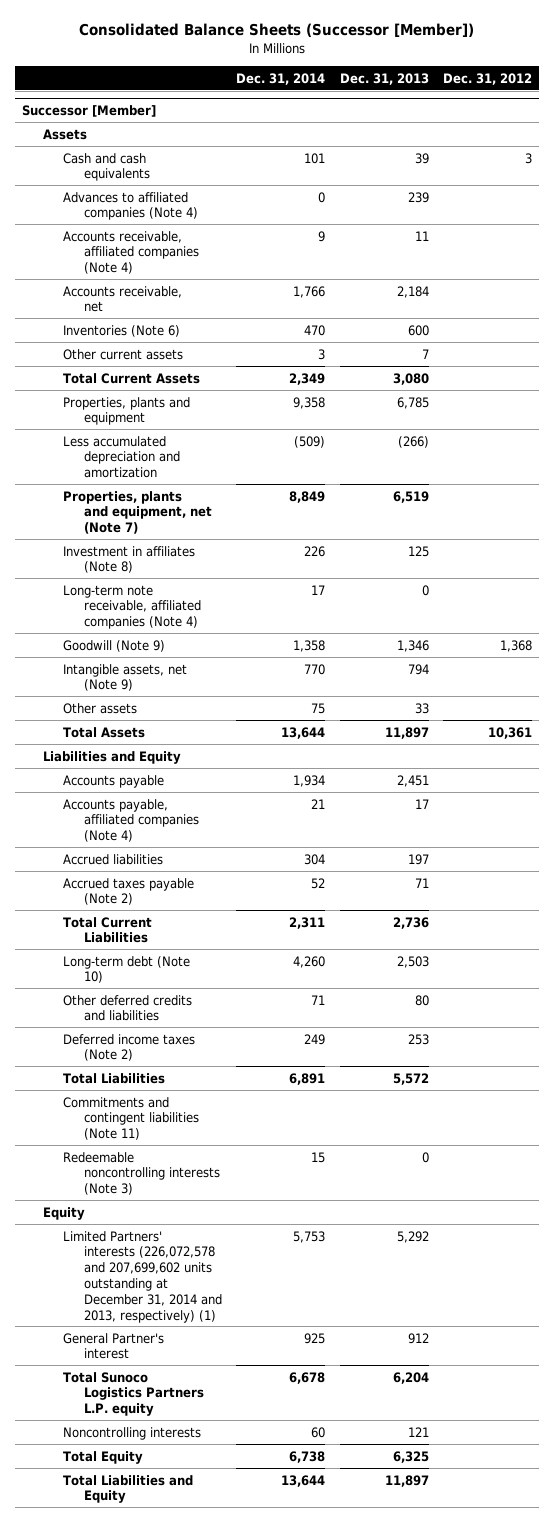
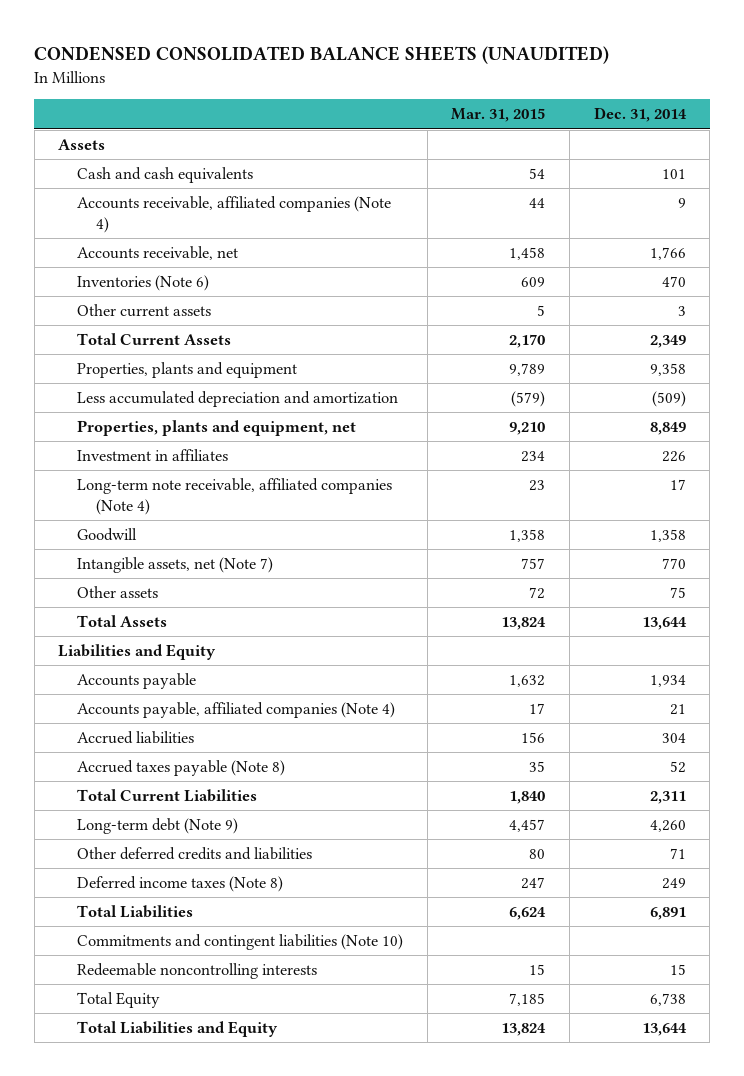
- Consolidated Balance Sheets (Successor [Member])
+ CONDENSED CONSOLIDATED BALANCE SHEETS (UNAUDITED)
- | Dec. 31, 2014 | Dec. 31, 2013 | Dec. 31, 2012
+ | Mar. 31, 2015 | Dec. 31, 2014
- Successor [Member]
- Advances to affiliated companies (Note 4) | 0 | 239 |
- Properties, plants and equipment, net (Note 7) | 8,849 | 6,519 |
- Investment in affiliates (Note 8) | 226 | 125 |
+ Properties, plants and equipment, net | 9,210 | 8,849
+ Investment in affiliates | 234 | 226
- Goodwill (Note 9) | 1,358 | 1,346 | 1,368
- Intangible assets, net (Note 9) | 770 | 794 |
+ Goodwill | 1,358 | 1,358
+ Intangible assets, net (Note 7) | 757 | 770
- Accrued taxes payable (Note 2) | 52 | 71 |
+ Accrued taxes payable (Note 8) | 35 | 52
- Long-term debt (Note 10) | 4,260 | 2,503 |
+ Long-term debt (Note 9) | 4,457 | 4,260
- Deferred income taxes (Note 2) | 249 | 253 |
+ Deferred income taxes (Note 8) | 247 | 249
- Commitments and contingent liabilities (Note 11)
- Redeemable noncontrolling interests (Note 3) | 15 | 0 |
- Equity
- Limited Partners' interests (226,072,578 and 207,699,602 units outstanding at December 31, 2014 and 2013, respectively) (1) | 5,753 | 5,292 |
- General Partner's interest | 925 | 912 |
- Total Sunoco Logistics Partners L.P. equity | 6,678 | 6,204 |
- Noncontrolling interests | 60 | 121 |
+ Commitments and contingent liabilities (Note 10)
+ Redeemable noncontrolling interests | 15 | 15

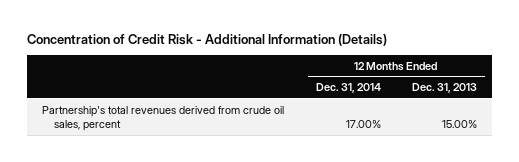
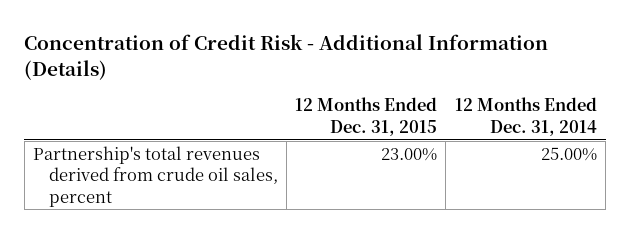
- | 12 Months Ended Dec. 31, 2014 | 12 Months Ended Dec. 31, 2013
+ | 12 Months Ended Dec. 31, 2015 | 12 Months Ended Dec. 31, 2014
- Partnership's total revenues derived from crude oil sales, percent | 17.00% | 15.00%
+ Partnership's total revenues derived from crude oil sales, percent | 23.00% | 25.00%

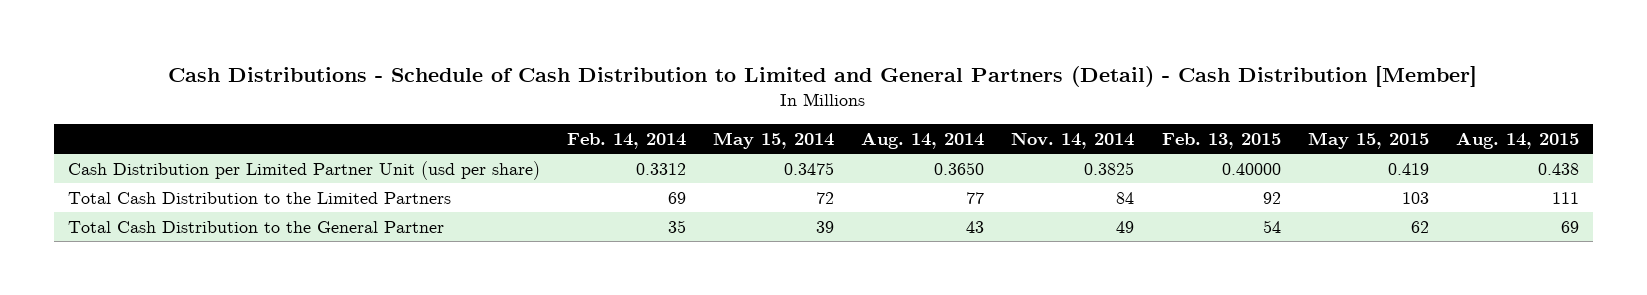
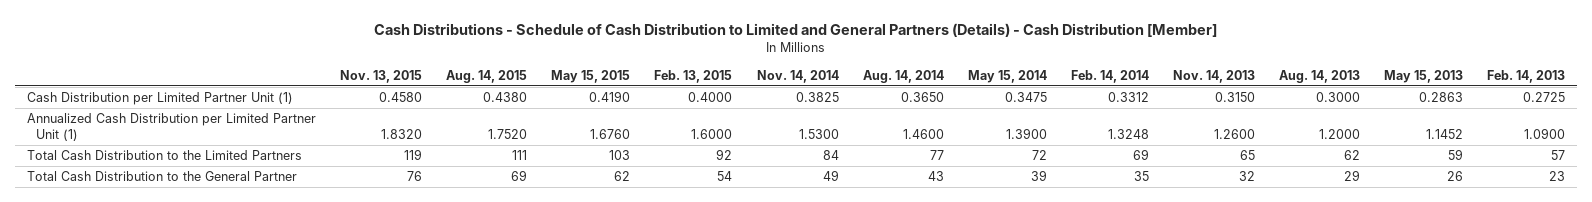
- Cash Distributions - Schedule of Cash Distribution to Limited and General Partners (Detail) - Cash Distribution [Member]
+ Cash Distributions - Schedule of Cash Distribution to Limited and General Partners (Details) - Cash Distribution [Member]
- | Feb. 14, 2014 | May 15, 2014 | Aug. 14, 2014 | Nov. 14, 2014 | Feb. 13, 2015 | May 15, 2015 | Aug. 14, 2015
+ | Nov. 13, 2015 | Aug. 14, 2015 | May 15, 2015 | Feb. 13, 2015 | Nov. 14, 2014 | Aug. 14, 2014 | May 15, 2014 | Feb. 14, 2014 | Nov. 14, 2013 | Aug. 14, 2013 | May 15, 2013 | Feb. 14, 2013
- Cash Distribution per Limited Partner Unit (usd per share) | 0.3312 | 0.3475 | 0.3650 | 0.3825 | 0.40000 | 0.419 | 0.438
+ Cash Distribution per Limited Partner Unit (1) | 0.4580 | 0.4380 | 0.4190 | 0.4000 | 0.3825 | 0.3650 | 0.3475 | 0.3312 | 0.3150 | 0.3000 | 0.2863 | 0.2725
+ Annualized Cash Distribution per Limited Partner Unit (1) | 1.8320 | 1.7520 | 1.6760 | 1.6000 | 1.5300 | 1.4600 | 1.3900 | 1.3248 | 1.2600 | 1.2000 | 1.1452 | 1.0900

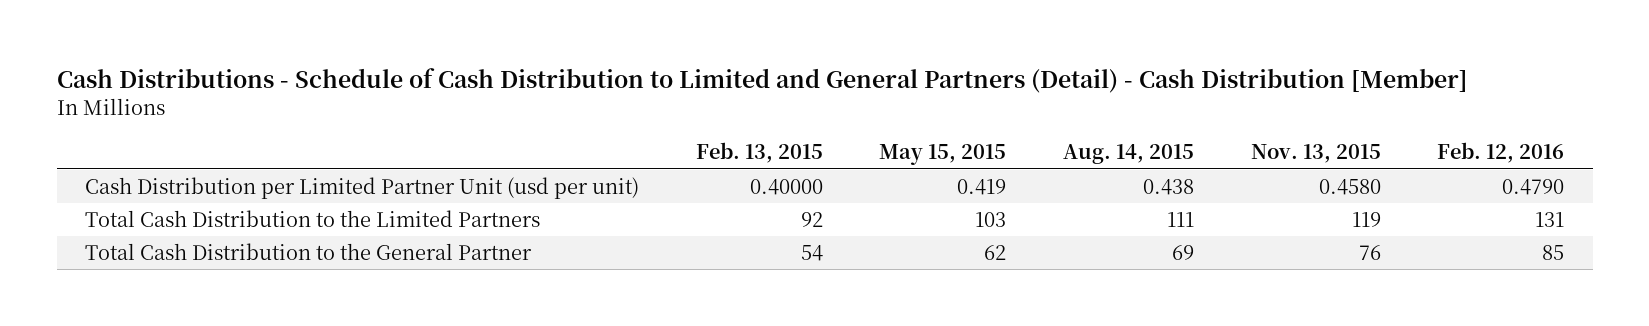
- Cash Distributions - Schedule of Cash Distribution to Limited and General Partners (Details) - Cash Distribution [Member]
+ Cash Distributions - Schedule of Cash Distribution to Limited and General Partners (Detail) - Cash Distribution [Member]
- | Nov. 13, 2015 | Aug. 14, 2015 | May 15, 2015 | Feb. 13, 2015 | Nov. 14, 2014 | Aug. 14, 2014 | May 15, 2014 | Feb. 14, 2014 | Nov. 14, 2013 | Aug. 14, 2013 | May 15, 2013 | Feb. 14, 2013
+ | Feb. 13, 2015 | May 15, 2015 | Aug. 14, 2015 | Nov. 13, 2015 | Feb. 12, 2016
- Cash Distribution per Limited Partner Unit (1) | 0.4580 | 0.4380 | 0.4190 | 0.4000 | 0.3825 | 0.3650 | 0.3475 | 0.3312 | 0.3150 | 0.3000 | 0.2863 | 0.2725
- Annualized Cash Distribution per Limited Partner Unit (1) | 1.8320 | 1.7520 | 1.6760 | 1.6000 | 1.5300 | 1.4600 | 1.3900 | 1.3248 | 1.2600 | 1.2000 | 1.1452 | 1.0900
+ Cash Distribution per Limited Partner Unit (usd per unit) | 0.40000 | 0.419 | 0.438 | 0.4580 | 0.4790

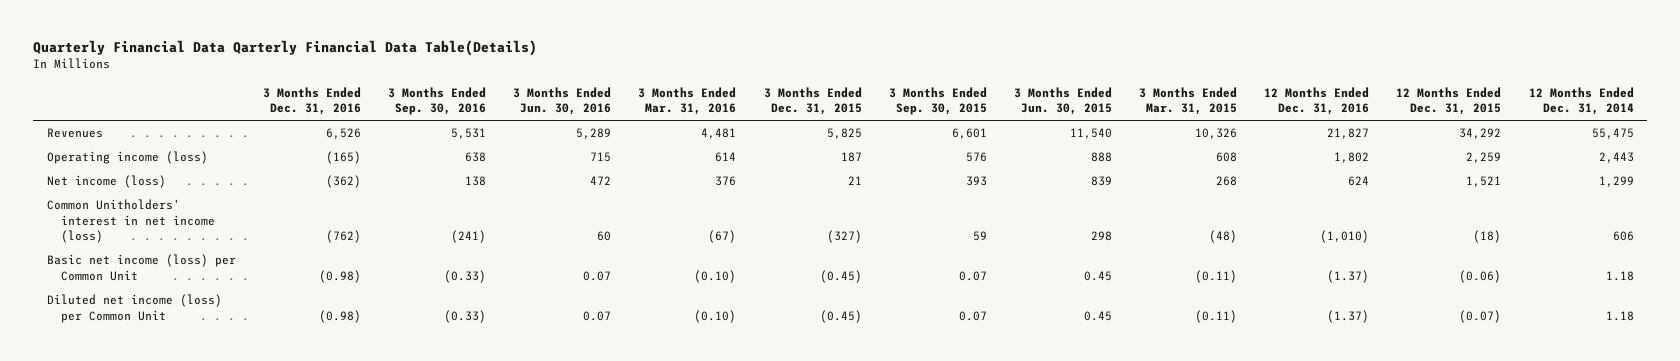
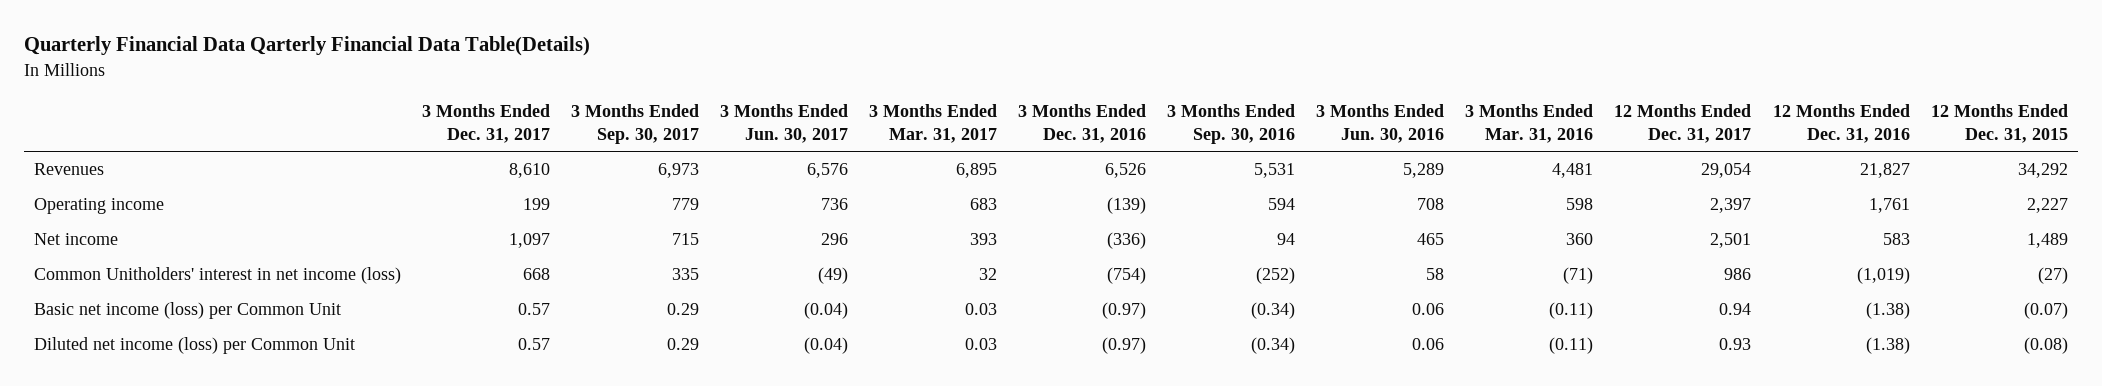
- | 3 Months Ended Dec. 31, 2016 | 3 Months Ended Sep. 30, 2016 | 3 Months Ended Jun. 30, 2016 | 3 Months Ended Mar. 31, 2016 | 3 Months Ended Dec. 31, 2015 | 3 Months Ended Sep. 30, 2015 | 3 Months Ended Jun. 30, 2015 | 3 Months Ended Mar. 31, 2015 | 12 Months Ended Dec. 31, 2016 | 12 Months Ended Dec. 31, 2015 | 12 Months Ended Dec. 31, 2014
+ | 3 Months Ended Dec. 31, 2017 | 3 Months Ended Sep. 30, 2017 | 3 Months Ended Jun. 30, 2017 | 3 Months Ended Mar. 31, 2017 | 3 Months Ended Dec. 31, 2016 | 3 Months Ended Sep. 30, 2016 | 3 Months Ended Jun. 30, 2016 | 3 Months Ended Mar. 31, 2016 | 12 Months Ended Dec. 31, 2017 | 12 Months Ended Dec. 31, 2016 | 12 Months Ended Dec. 31, 2015
- Operating income (loss) | (165) | 638 | 715 | 614 | 187 | 576 | 888 | 608 | 1,802 | 2,259 | 2,443
- Net income (loss) | (362) | 138 | 472 | 376 | 21 | 393 | 839 | 268 | 624 | 1,521 | 1,299
- Common Unitholders' interest in net income (loss) | (762) | (241) | 60 | (67) | (327) | 59 | 298 | (48) | (1,010) | (18) | 606
- Basic net income (loss) per Common Unit | (0.98) | (0.33) | 0.07 | (0.10) | (0.45) | 0.07 | 0.45 | (0.11) | (1.37) | (0.06) | 1.18
- Diluted net income (loss) per Common Unit | (0.98) | (0.33) | 0.07 | (0.10) | (0.45) | 0.07 | 0.45 | (0.11) | (1.37) | (0.07) | 1.18
+ Operating income | 199 | 779 | 736 | 683 | (139) | 594 | 708 | 598 | 2,397 | 1,761 | 2,227
+ Net income | 1,097 | 715 | 296 | 393 | (336) | 94 | 465 | 360 | 2,501 | 583 | 1,489
+ Common Unitholders' interest in net income (loss) | 668 | 335 | (49) | 32 | (754) | (252) | 58 | (71) | 986 | (1,019) | (27)
+ Basic net income (loss) per Common Unit | 0.57 | 0.29 | (0.04) | 0.03 | (0.97) | (0.34) | 0.06 | (0.11) | 0.94 | (1.38) | (0.07)
+ Diluted net income (loss) per Common Unit | 0.57 | 0.29 | (0.04) | 0.03 | (0.97) | (0.34) | 0.06 | (0.11) | 0.93 | (1.38) | (0.08)

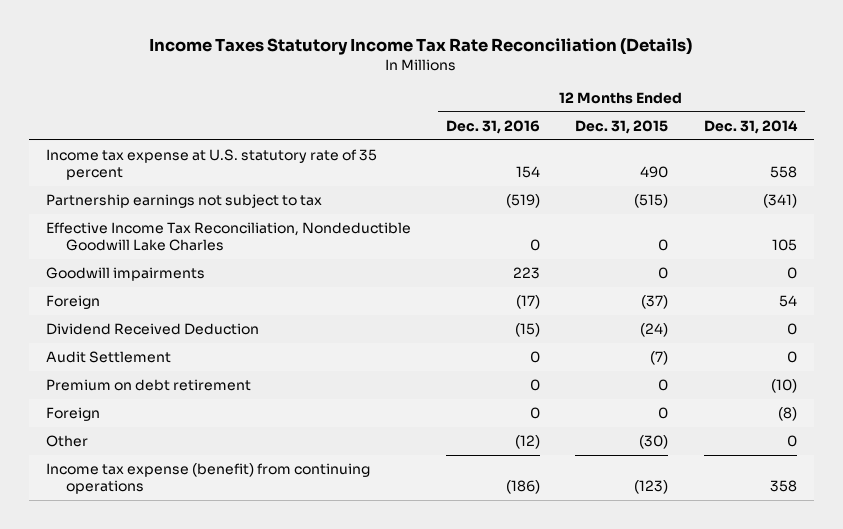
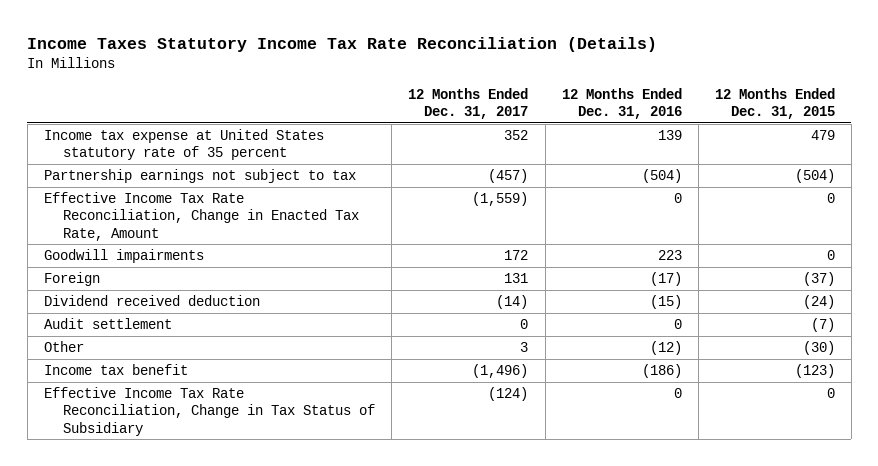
- | 12 Months Ended Dec. 31, 2016 | 12 Months Ended Dec. 31, 2015 | 12 Months Ended Dec. 31, 2014
+ | 12 Months Ended Dec. 31, 2017 | 12 Months Ended Dec. 31, 2016 | 12 Months Ended Dec. 31, 2015
- Income tax expense at U.S. statutory rate of 35 percent | 154 | 490 | 558
- Partnership earnings not subject to tax | (519) | (515) | (341)
- Effective Income Tax Reconciliation, Nondeductible Goodwill Lake Charles | 0 | 0 | 105
+ Income tax expense at United States statutory rate of 35 percent | 352 | 139 | 479
+ Partnership earnings not subject to tax | (457) | (504) | (504)
+ Effective Income Tax Rate Reconciliation, Change in Enacted Tax Rate, Amount | (1,559) | 0 | 0
- Dividend Received Deduction | (15) | (24) | 0
- Audit Settlement | 0 | (7) | 0
- Premium on debt retirement | 0 | 0 | (10)
- Foreign | 0 | 0 | (8)
+ Dividend received deduction | (14) | (15) | (24)
+ Audit settlement | 0 | 0 | (7)
- Income tax expense (benefit) from continuing operations | (186) | (123) | 358
+ Income tax benefit | (1,496) | (186) | (123)
+ Effective Income Tax Rate Reconciliation, Change in Tax Status of Subsidiary | (124) | 0 | 0

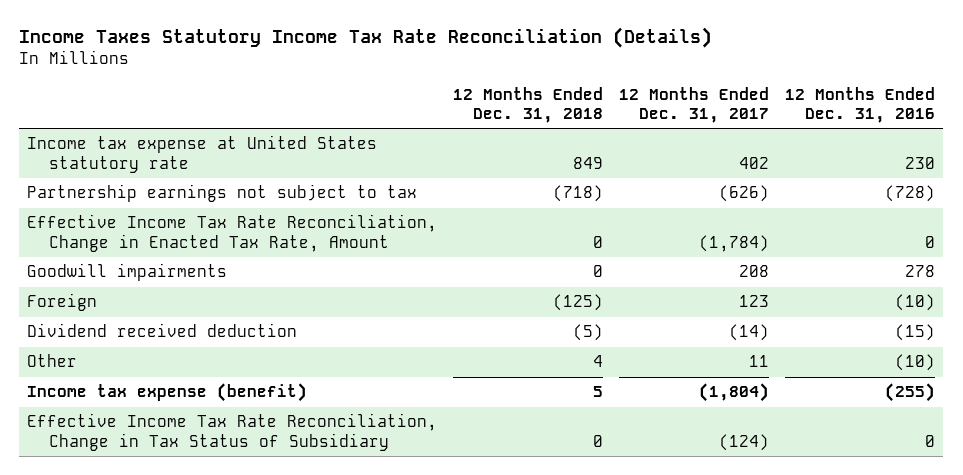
- | 12 Months Ended Dec. 31, 2017 | 12 Months Ended Dec. 31, 2016 | 12 Months Ended Dec. 31, 2015
+ | 12 Months Ended Dec. 31, 2018 | 12 Months Ended Dec. 31, 2017 | 12 Months Ended Dec. 31, 2016
- Income tax expense at United States statutory rate of 35 percent | 352 | 139 | 479
- Partnership earnings not subject to tax | (457) | (504) | (504)
- Effective Income Tax Rate Reconciliation, Change in Enacted Tax Rate, Amount | (1,559) | 0 | 0
- Goodwill impairments | 172 | 223 | 0
- Foreign | 131 | (17) | (37)
+ Income tax expense at United States statutory rate | 849 | 402 | 230
+ Partnership earnings not subject to tax | (718) | (626) | (728)
+ Effective Income Tax Rate Reconciliation, Change in Enacted Tax Rate, Amount | 0 | (1,784) | 0
+ Goodwill impairments | 0 | 208 | 278
+ Foreign | (125) | 123 | (10)
- Audit settlement | 0 | 0 | (7)
- Other | 3 | (12) | (30)
- Income tax benefit | (1,496) | (186) | (123)
+ Other | 4 | 11 | (10)
+ Income tax expense (benefit) | 5 | (1,804) | (255)

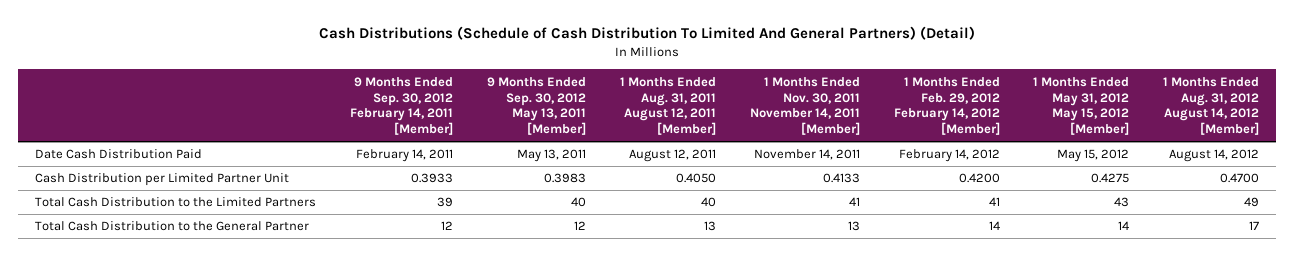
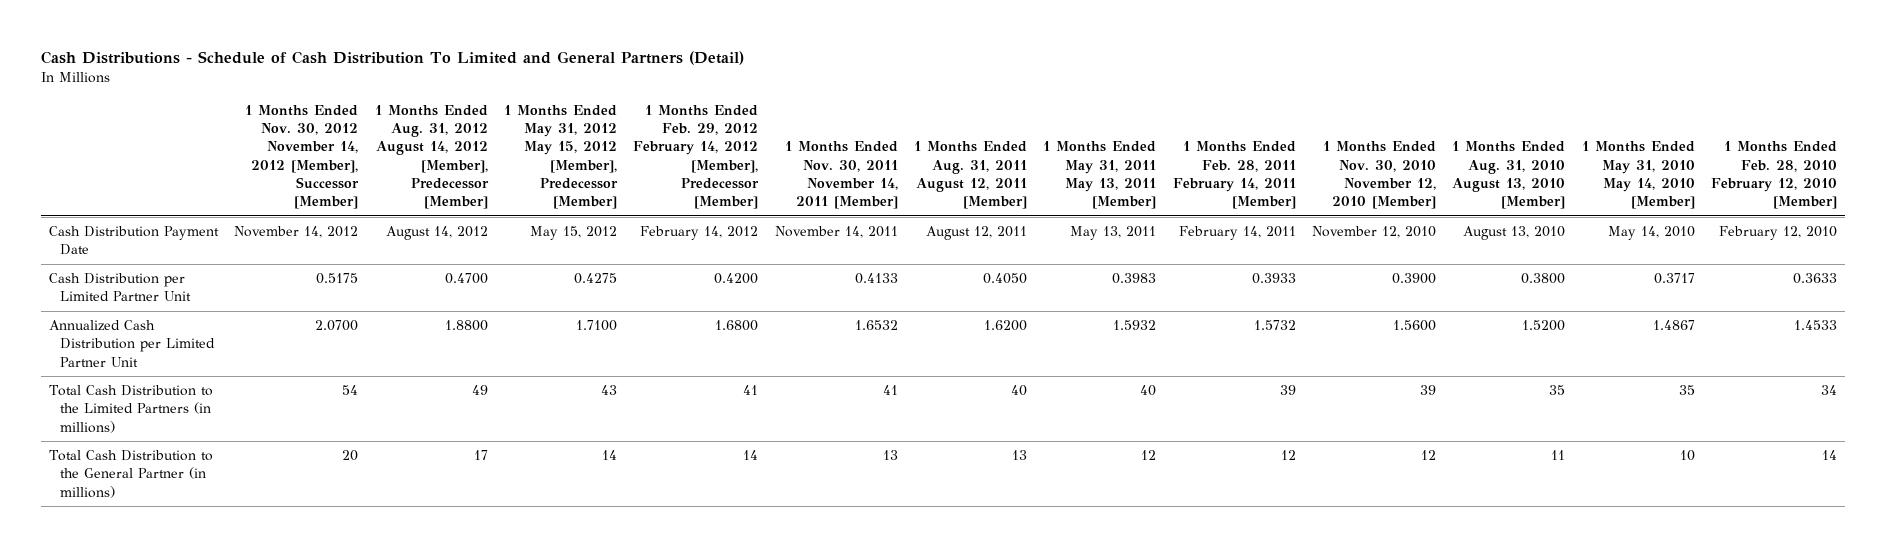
- Cash Distributions (Schedule of Cash Distribution To Limited And General Partners) (Detail)
+ Cash Distributions - Schedule of Cash Distribution To Limited and General Partners (Detail)
- | 9 Months Ended Sep. 30, 2012 February 14, 2011 [Member] | 9 Months Ended Sep. 30, 2012 May 13, 2011 [Member] | 1 Months Ended Aug. 31, 2011 August 12, 2011 [Member] | 1 Months Ended Nov. 30, 2011 November 14, 2011 [Member] | 1 Months Ended Feb. 29, 2012 February 14, 2012 [Member] | 1 Months Ended May 31, 2012 May 15, 2012 [Member] | 1 Months Ended Aug. 31, 2012 August 14, 2012 [Member]
+ | 1 Months Ended Nov. 30, 2012 November 14, 2012 [Member], Successor [Member] | 1 Months Ended Aug. 31, 2012 August 14, 2012 [Member], Predecessor [Member] | 1 Months Ended May 31, 2012 May 15, 2012 [Member], Predecessor [Member] | 1 Months Ended Feb. 29, 2012 February 14, 2012 [Member], Predecessor [Member] | 1 Months Ended Nov. 30, 2011 November 14, 2011 [Member] | 1 Months Ended Aug. 31, 2011 August 12, 2011 [Member] | 1 Months Ended May 31, 2011 May 13, 2011 [Member] | 1 Months Ended Feb. 28, 2011 February 14, 2011 [Member] | 1 Months Ended Nov. 30, 2010 November 12, 2010 [Member] | 1 Months Ended Aug. 31, 2010 August 13, 2010 [Member] | 1 Months Ended May 31, 2010 May 14, 2010 [Member] | 1 Months Ended Feb. 28, 2010 February 12, 2010 [Member]
- Date Cash Distribution Paid | February 14, 2011 | May 13, 2011 | August 12, 2011 | November 14, 2011 | February 14, 2012 | May 15, 2012 | August 14, 2012
+ Cash Distribution Payment Date | November 14, 2012 | August 14, 2012 | May 15, 2012 | February 14, 2012 | November 14, 2011 | August 12, 2011 | May 13, 2011 | February 14, 2011 | November 12, 2010 | August 13, 2010 | May 14, 2010 | February 12, 2010
- Total Cash Distribution to the Limited Partners | 39 | 40 | 40 | 41 | 41 | 43 | 49
- Total Cash Distribution to the General Partner | 12 | 12 | 13 | 13 | 14 | 14 | 17
+ Annualized Cash Distribution per Limited Partner Unit | 2.0700 | 1.8800 | 1.7100 | 1.6800 | 1.6532 | 1.6200 | 1.5932 | 1.5732 | 1.5600 | 1.5200 | 1.4867 | 1.4533
+ Total Cash Distribution to the Limited Partners (in millions) | 54 | 49 | 43 | 41 | 41 | 40 | 40 | 39 | 39 | 35 | 35 | 34
+ Total Cash Distribution to the General Partner (in millions) | 20 | 17 | 14 | 14 | 13 | 13 | 12 | 12 | 12 | 11 | 10 | 14

